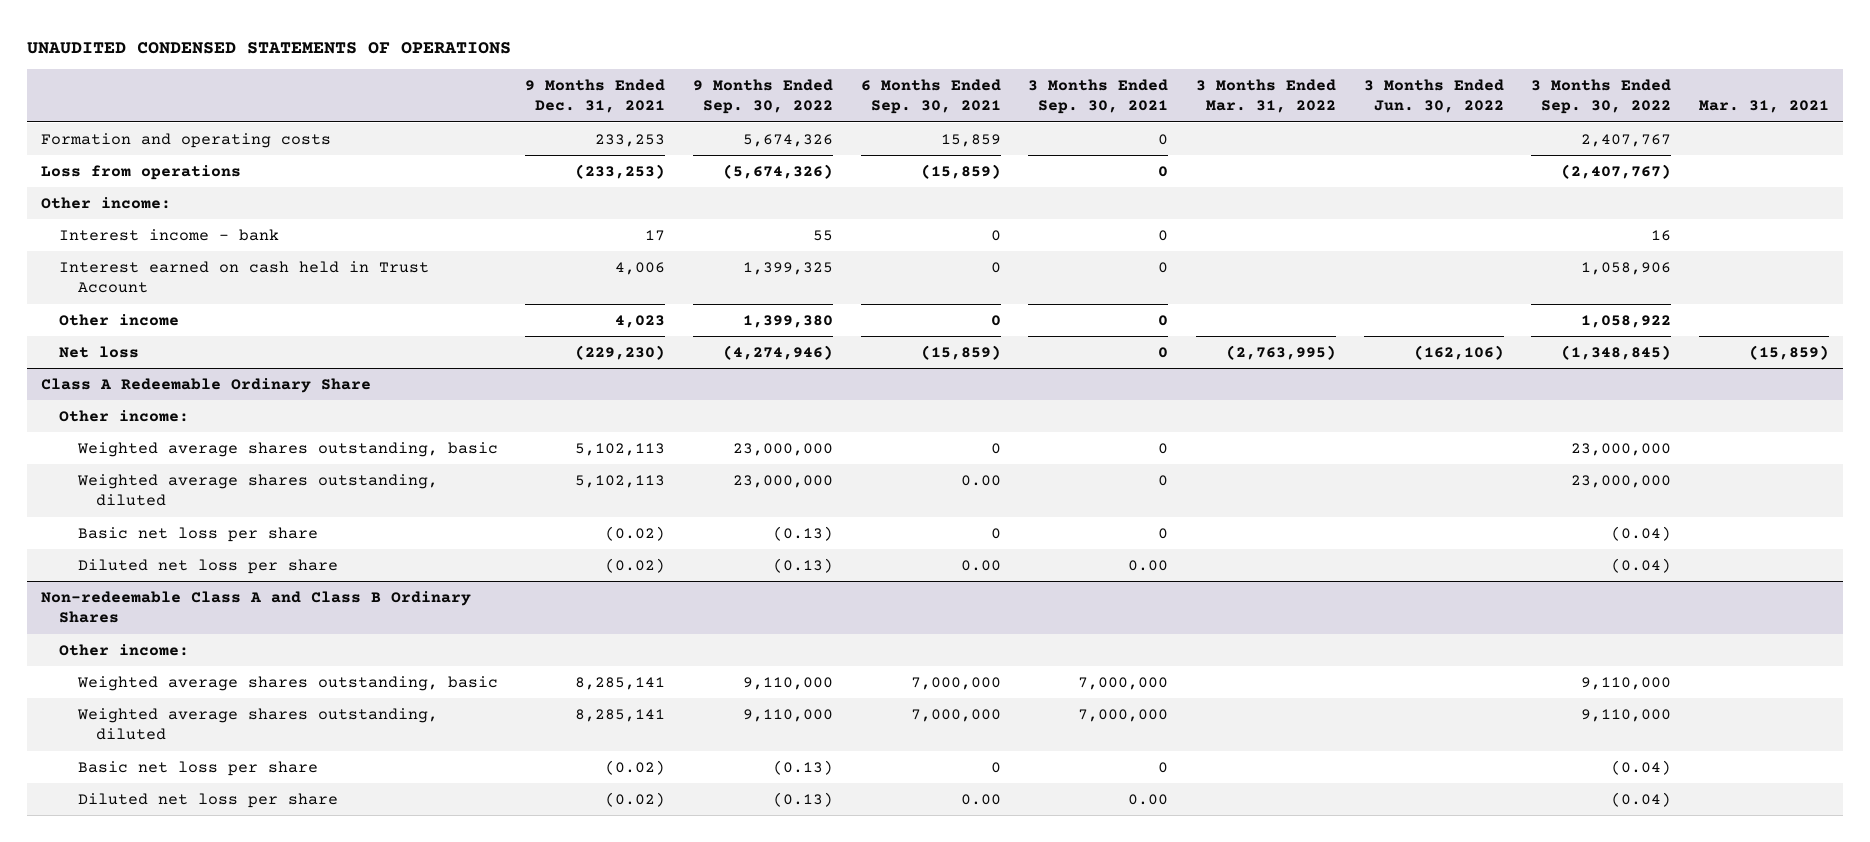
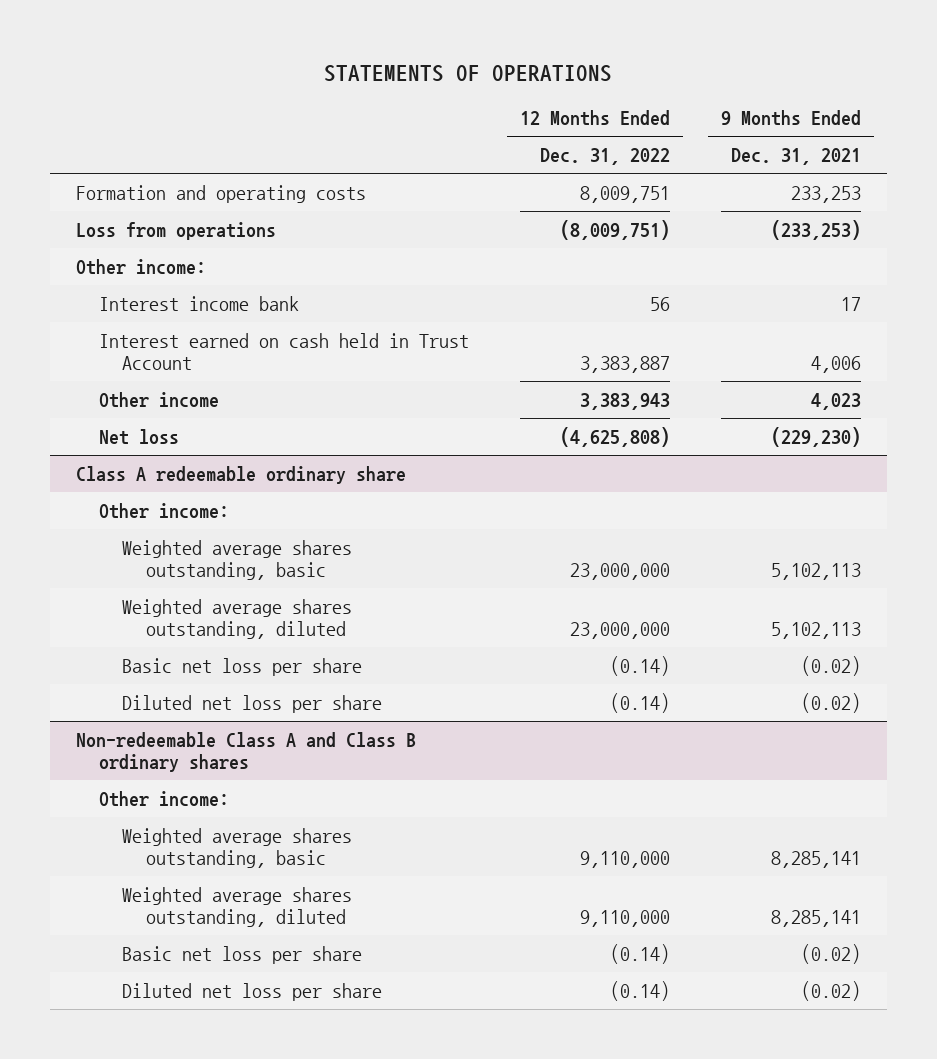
- UNAUDITED CONDENSED STATEMENTS OF OPERATIONS
+ STATEMENTS OF OPERATIONS
- | 9 Months Ended Dec. 31, 2021 | 9 Months Ended Sep. 30, 2022 | 6 Months Ended Sep. 30, 2021 | 3 Months Ended Sep. 30, 2021 | 3 Months Ended Mar. 31, 2022 | 3 Months Ended Jun. 30, 2022 | 3 Months Ended Sep. 30, 2022 | Mar. 31, 2021
+ | 12 Months Ended Dec. 31, 2022 | 9 Months Ended Dec. 31, 2021
- Interest income - bank | 17 | 55 | 0 | 0 | | | 16 |
+ Interest income bank | 56 | 17
- Class A Redeemable Ordinary Share
+ Class A redeemable ordinary share
- Non-redeemable Class A and Class B Ordinary Shares
+ Non-redeemable Class A and Class B ordinary shares

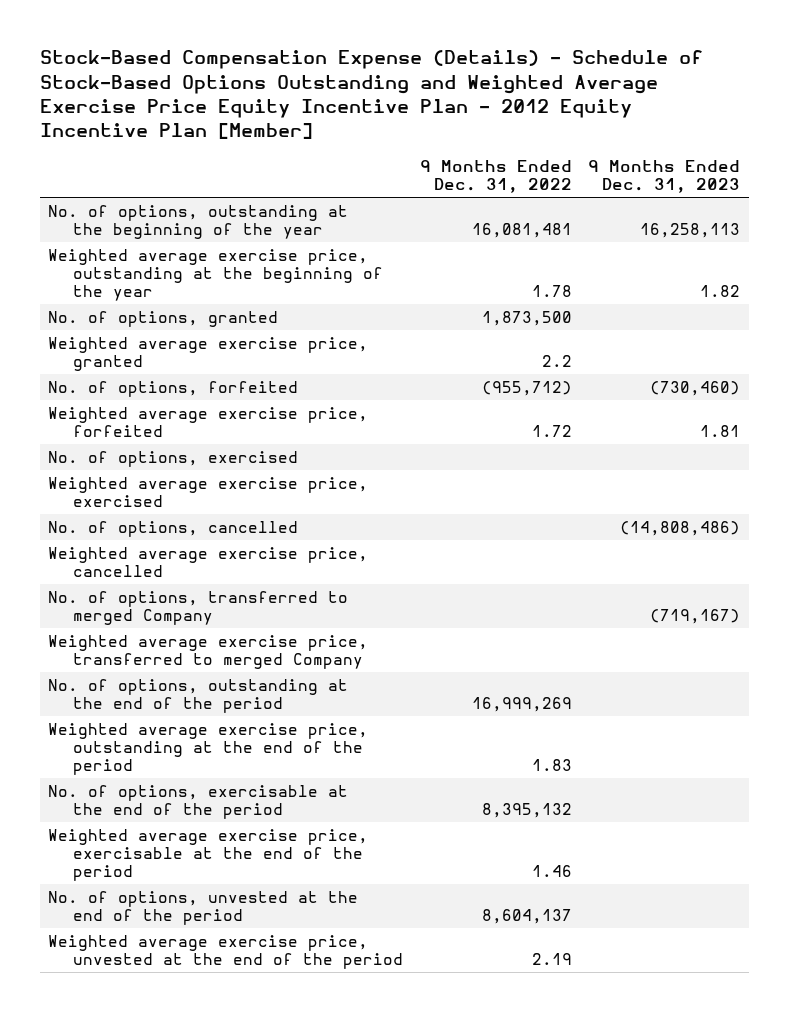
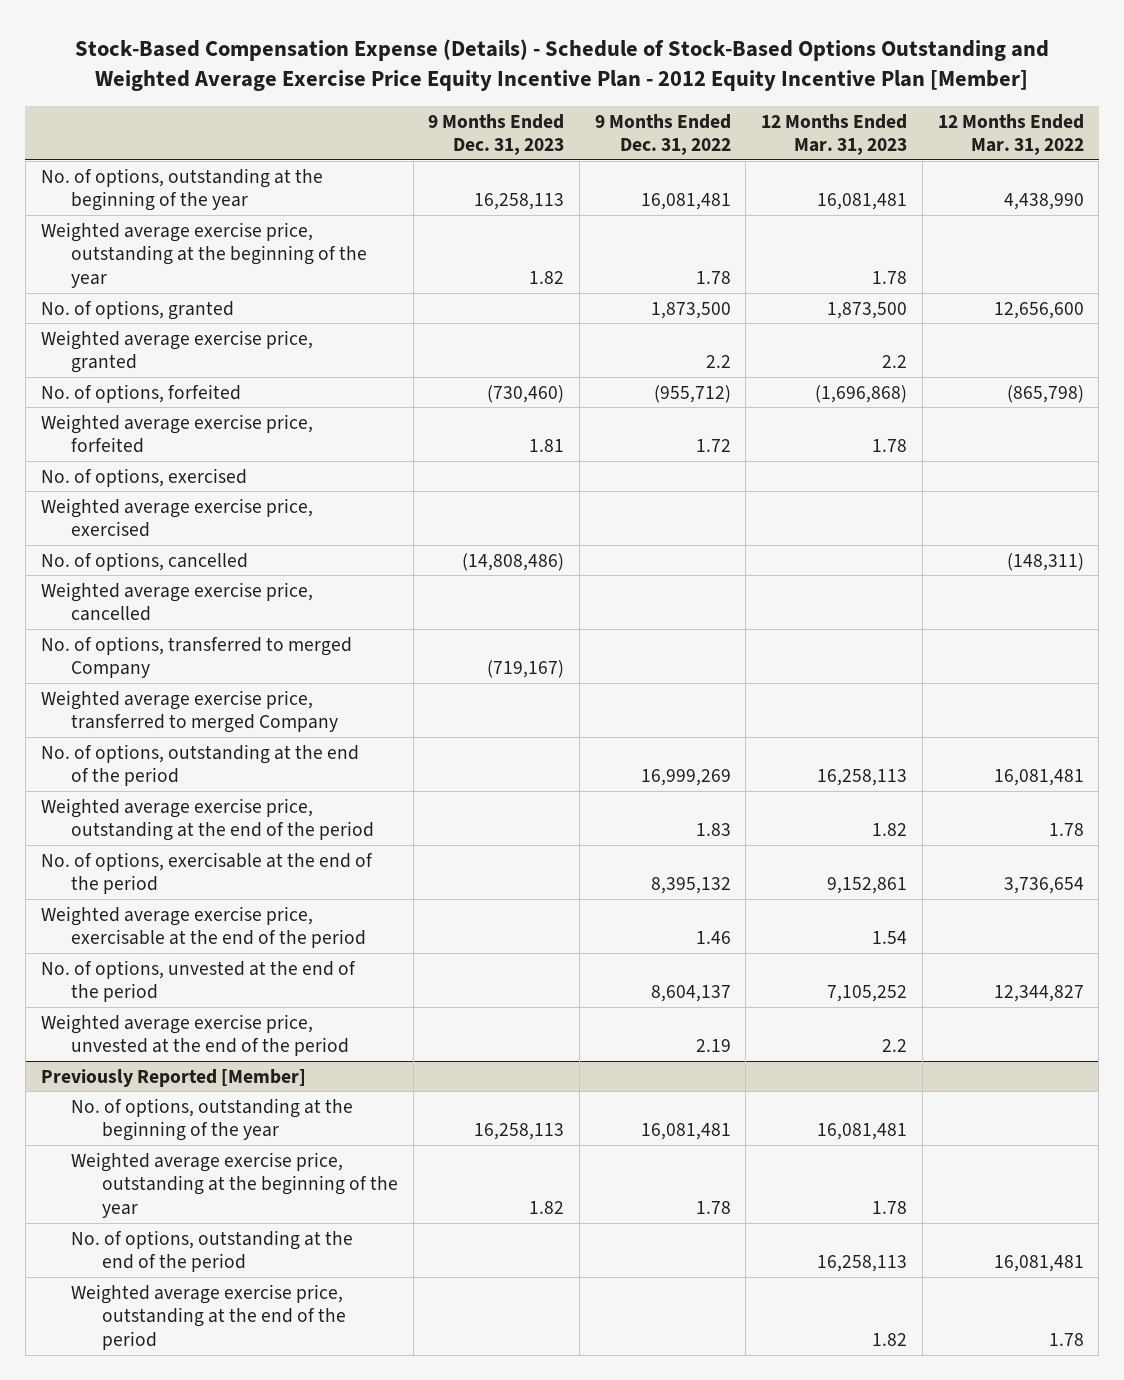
- | 9 Months Ended Dec. 31, 2022 | 9 Months Ended Dec. 31, 2023
+ | 9 Months Ended Dec. 31, 2023 | 9 Months Ended Dec. 31, 2022 | 12 Months Ended Mar. 31, 2023 | 12 Months Ended Mar. 31, 2022
+ Previously Reported [Member]
+ No. of options, outstanding at the beginning of the year | 16,258,113 | 16,081,481 | 16,081,481 |
+ Weighted average exercise price, outstanding at the beginning of the year | 1.82 | 1.78 | 1.78 |
+ No. of options, outstanding at the end of the period | | | 16,258,113 | 16,081,481
+ Weighted average exercise price, outstanding at the end of the period | | | 1.82 | 1.78

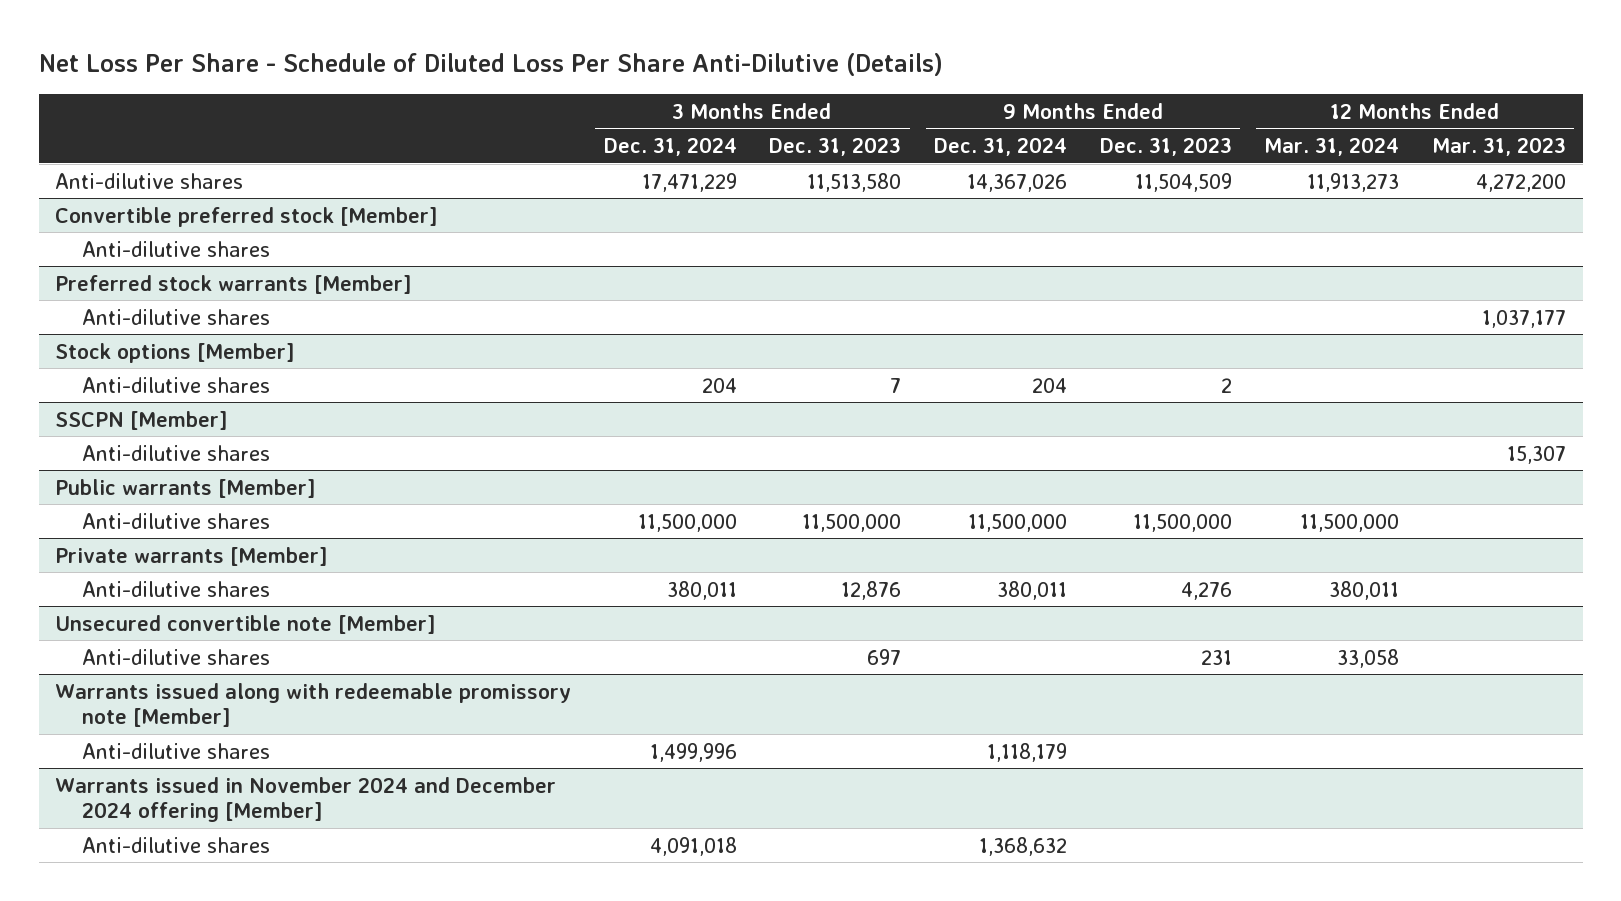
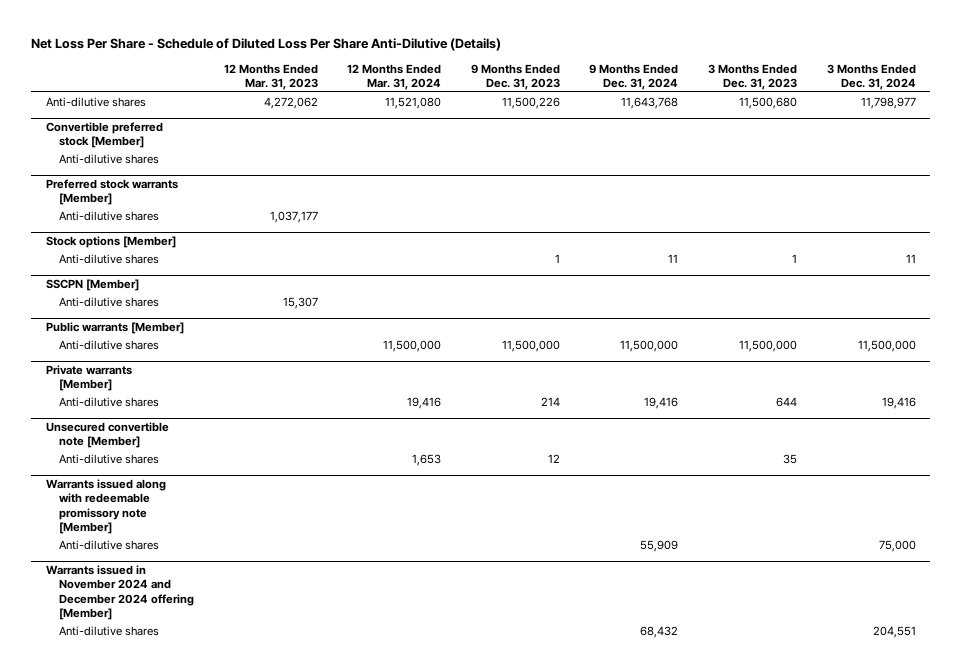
- | 3 Months Ended Dec. 31, 2024 | 3 Months Ended Dec. 31, 2023 | 9 Months Ended Dec. 31, 2024 | 9 Months Ended Dec. 31, 2023 | 12 Months Ended Mar. 31, 2024 | 12 Months Ended Mar. 31, 2023
+ | 12 Months Ended Mar. 31, 2023 | 12 Months Ended Mar. 31, 2024 | 9 Months Ended Dec. 31, 2023 | 9 Months Ended Dec. 31, 2024 | 3 Months Ended Dec. 31, 2023 | 3 Months Ended Dec. 31, 2024
- Anti-dilutive shares | 17,471,229 | 11,513,580 | 14,367,026 | 11,504,509 | 11,913,273 | 4,272,200
+ Anti-dilutive shares | 4,272,062 | 11,521,080 | 11,500,226 | 11,643,768 | 11,500,680 | 11,798,977
@ Stock options [Member]
- Anti-dilutive shares | 204 | 7 | 204 | 2 | |
+ Anti-dilutive shares | | | 1 | 11 | 1 | 11
@ Private warrants [Member]
- Anti-dilutive shares | 380,011 | 12,876 | 380,011 | 4,276 | 380,011 |
+ Anti-dilutive shares | | 19,416 | 214 | 19,416 | 644 | 19,416
@ Unsecured convertible note [Member]
- Anti-dilutive shares | | 697 | | 231 | 33,058 |
+ Anti-dilutive shares | | 1,653 | 12 | | 35 |
@ Warrants issued along with redeemable promissory note [Member]
- Anti-dilutive shares | 1,499,996 | | 1,118,179 | | |
+ Anti-dilutive shares | | | | 55,909 | | 75,000
@ Warrants issued in November 2024 and December 2024 offering [Member]
- Anti-dilutive shares | 4,091,018 | | 1,368,632 | | |
+ Anti-dilutive shares | | | | 68,432 | | 204,551

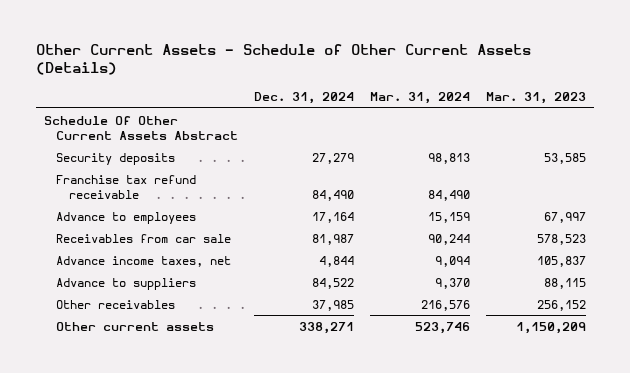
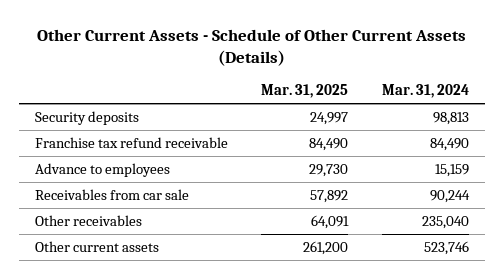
- | Dec. 31, 2024 | Mar. 31, 2024 | Mar. 31, 2023
+ | Mar. 31, 2025 | Mar. 31, 2024
- Schedule Of Other Current Assets Abstract
- Advance income taxes, net | 4,844 | 9,094 | 105,837
- Advance to suppliers | 84,522 | 9,370 | 88,115
- Other receivables | 37,985 | 216,576 | 256,152
+ Other receivables | 64,091 | 235,040

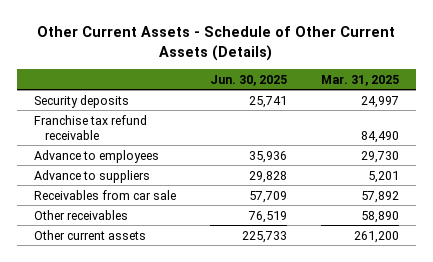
- | Mar. 31, 2025 | Mar. 31, 2024
+ | Jun. 30, 2025 | Mar. 31, 2025
+ Advance to suppliers | 29,828 | 5,201
- Other receivables | 64,091 | 235,040
+ Other receivables | 76,519 | 58,890

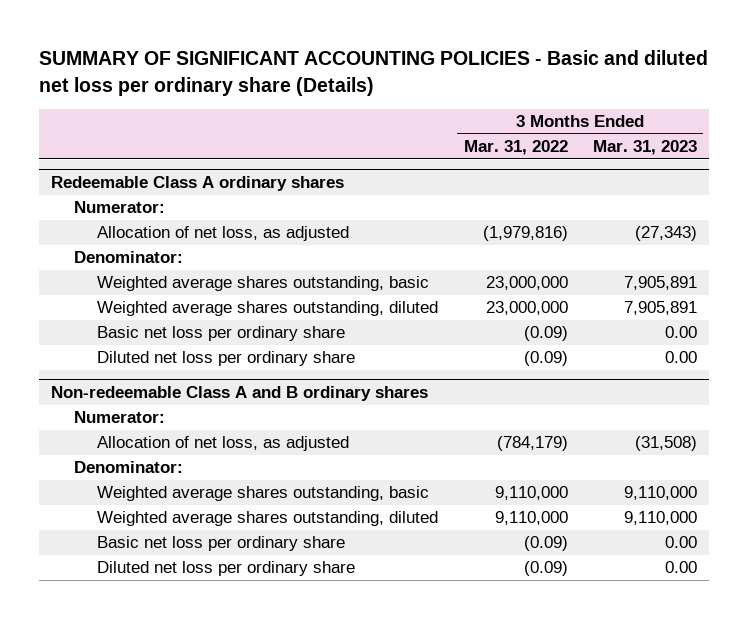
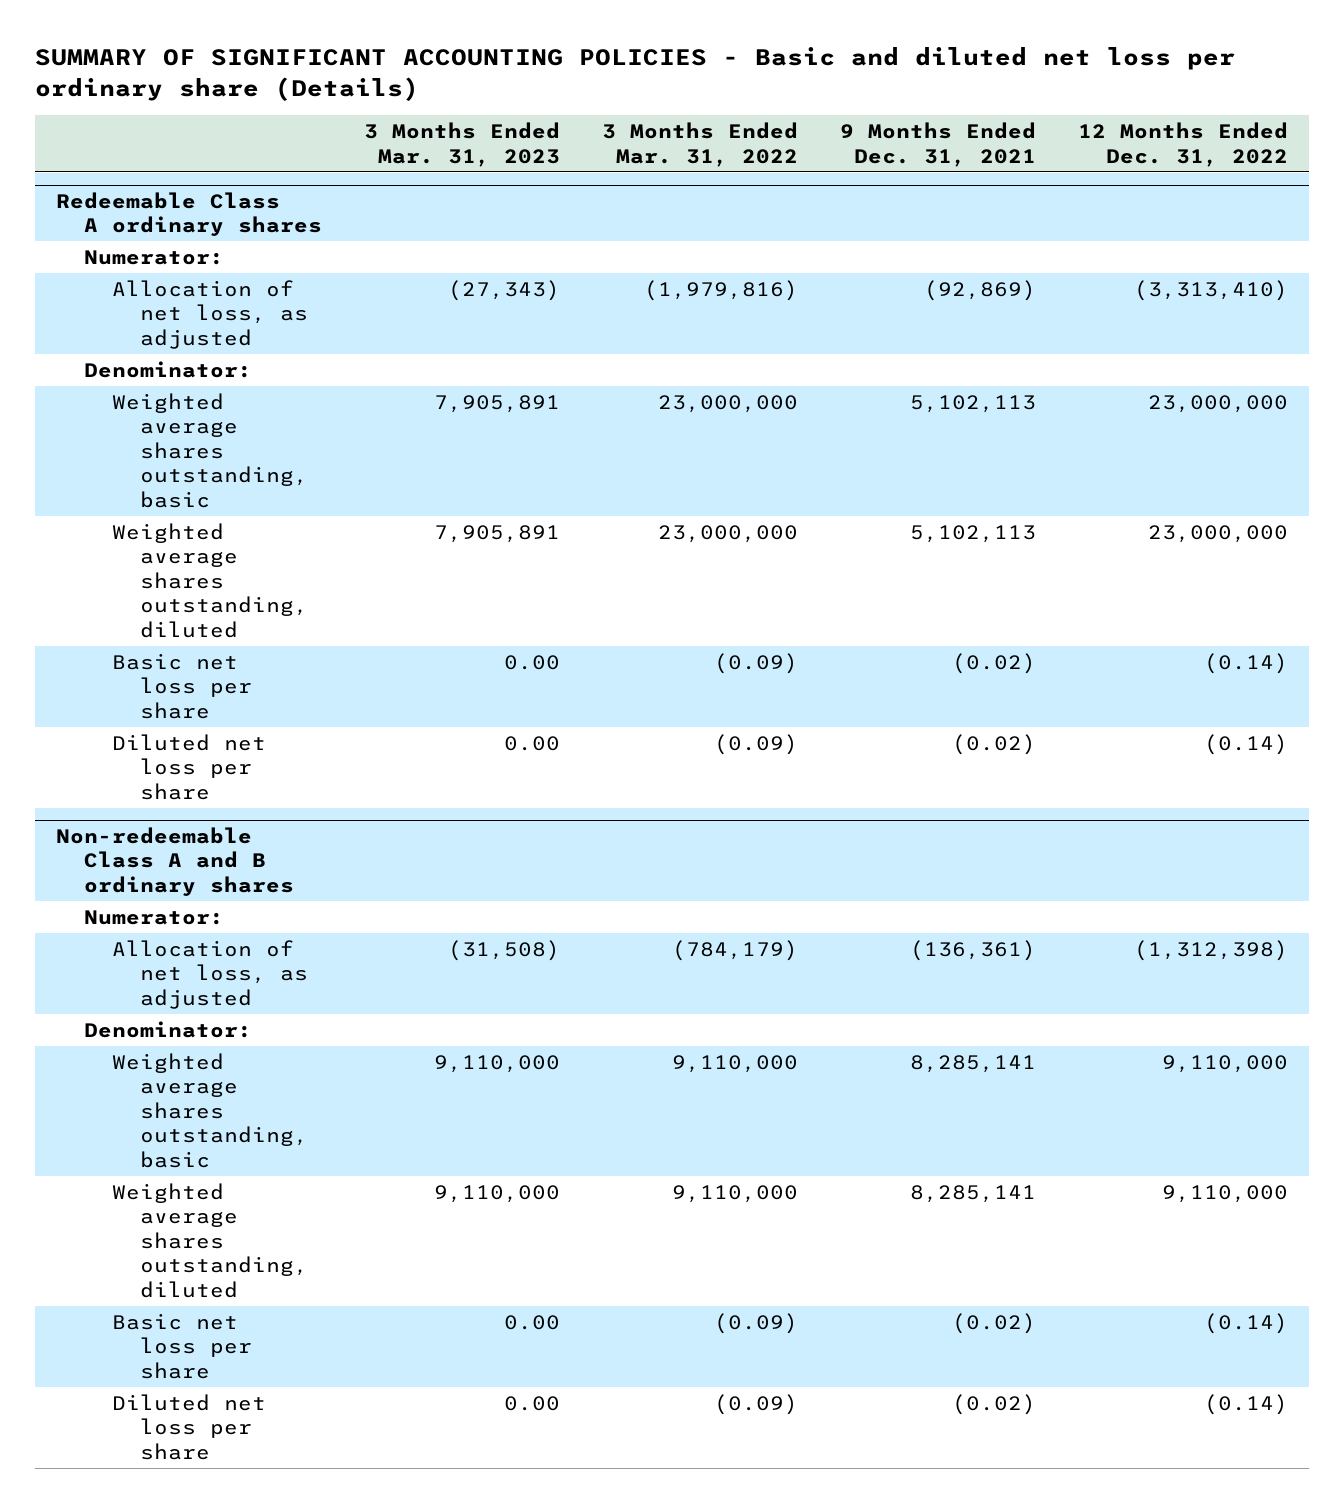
- | 3 Months Ended Mar. 31, 2022 | 3 Months Ended Mar. 31, 2023
+ | 3 Months Ended Mar. 31, 2023 | 3 Months Ended Mar. 31, 2022 | 9 Months Ended Dec. 31, 2021 | 12 Months Ended Dec. 31, 2022
@ Redeemable Class A ordinary shares
- Basic net loss per ordinary share | (0.09) | 0.00
- Diluted net loss per ordinary share | (0.09) | 0.00
+ Basic net loss per share | 0.00 | (0.09) | (0.02) | (0.14)
+ Diluted net loss per share | 0.00 | (0.09) | (0.02) | (0.14)
@ Non-redeemable Class A and B ordinary shares
- Basic net loss per ordinary share | (0.09) | 0.00
- Diluted net loss per ordinary share | (0.09) | 0.00
+ Basic net loss per share | 0.00 | (0.09) | (0.02) | (0.14)
+ Diluted net loss per share | 0.00 | (0.09) | (0.02) | (0.14)

